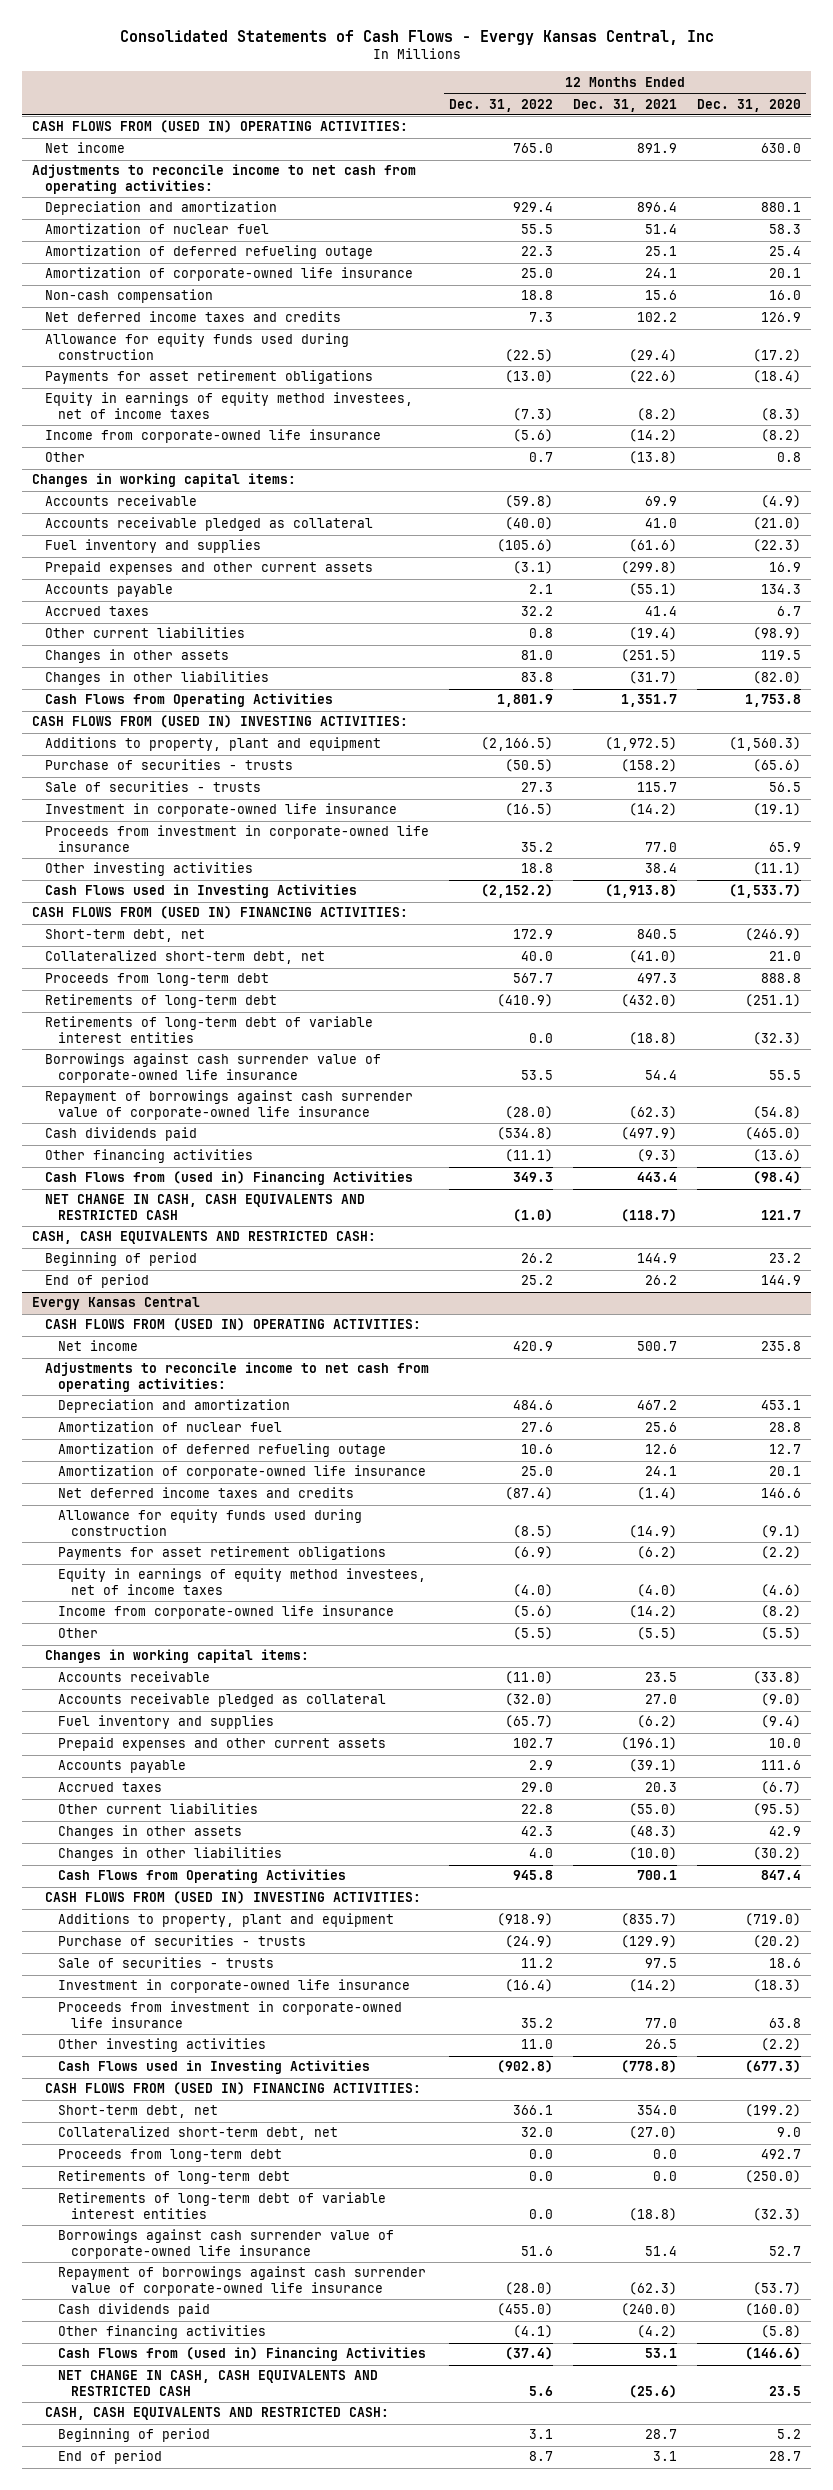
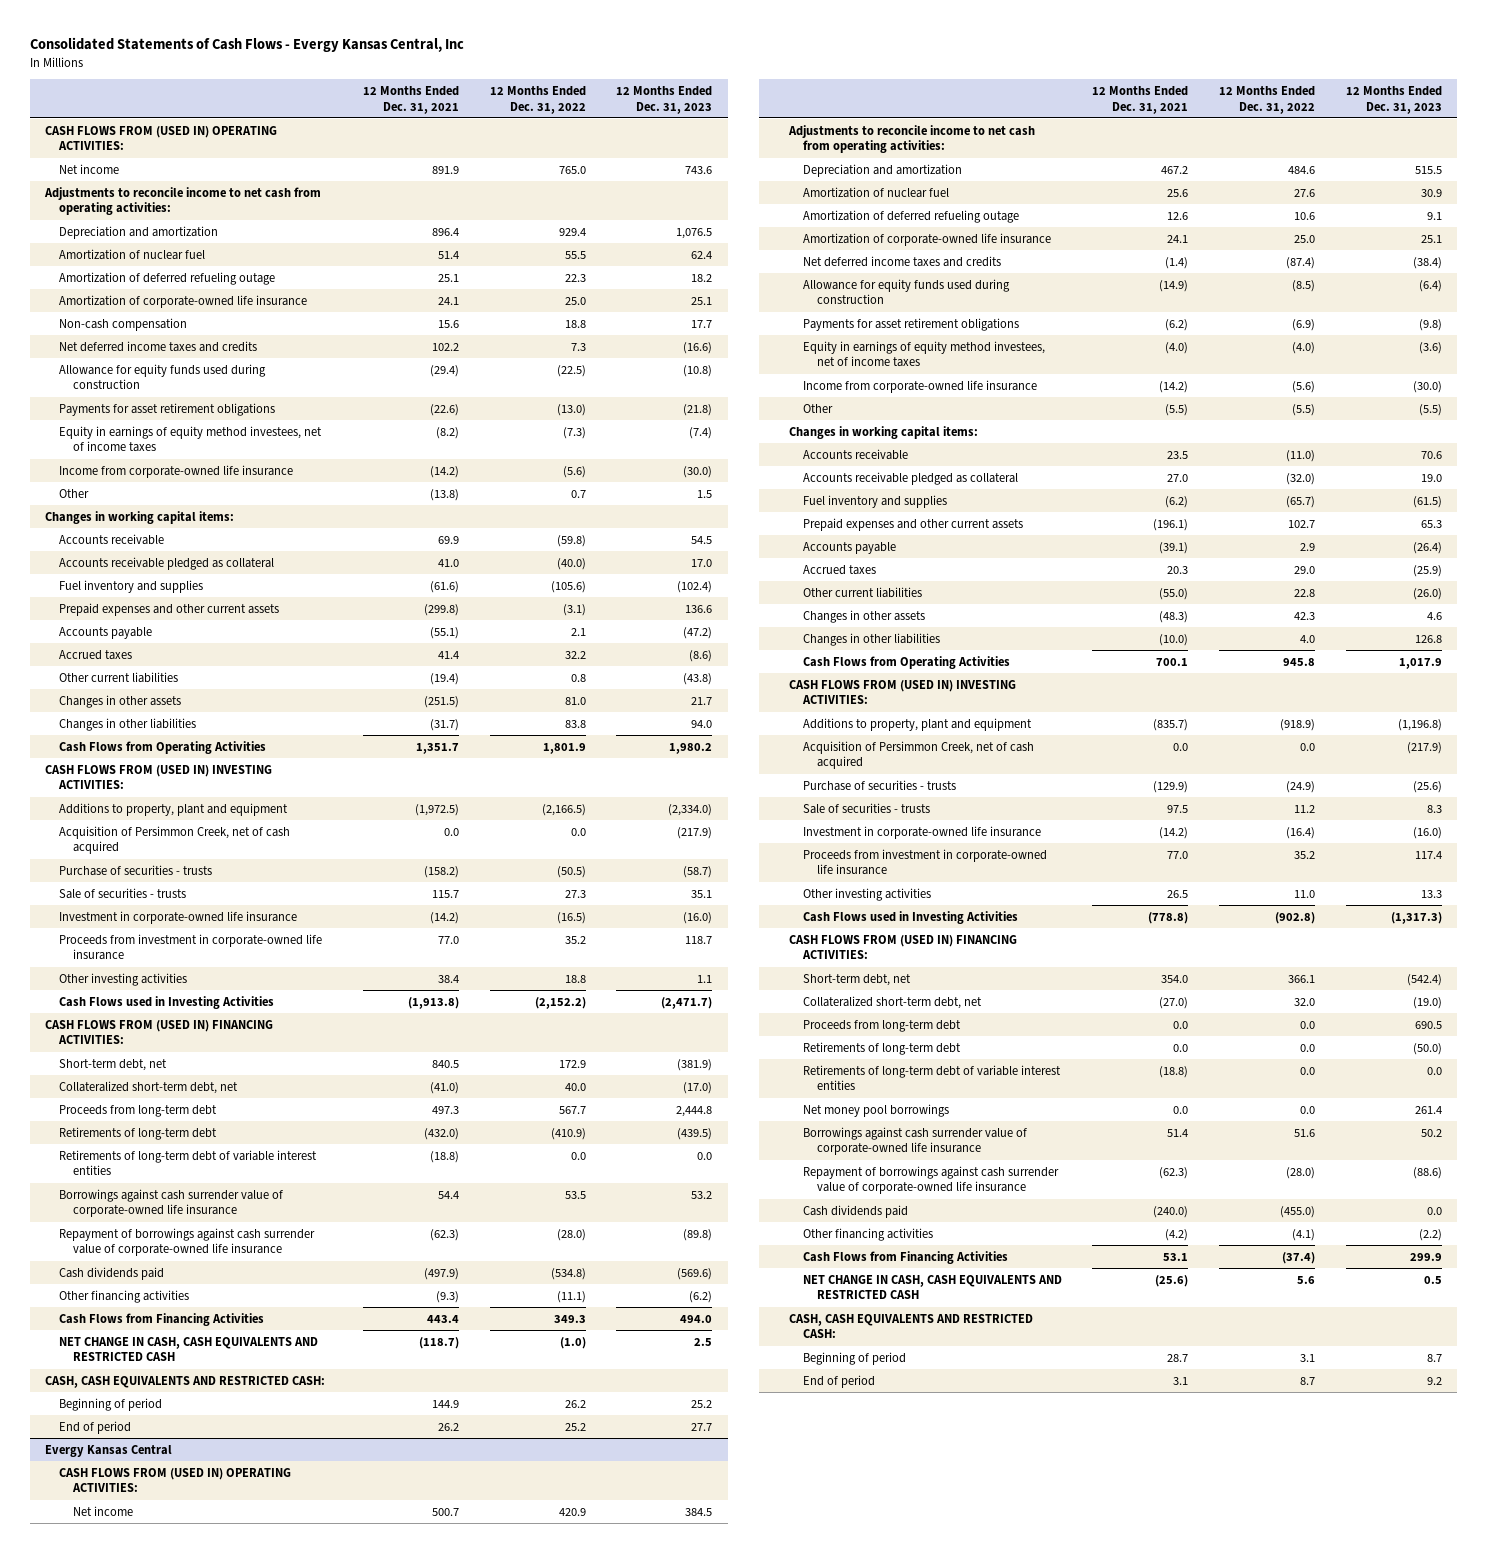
- | 12 Months Ended Dec. 31, 2022 | 12 Months Ended Dec. 31, 2021 | 12 Months Ended Dec. 31, 2020
+ | 12 Months Ended Dec. 31, 2021 | 12 Months Ended Dec. 31, 2022 | 12 Months Ended Dec. 31, 2023
+ Acquisition of Persimmon Creek, net of cash acquired | 0.0 | 0.0 | (217.9)
- Cash Flows from (used in) Financing Activities | 349.3 | 443.4 | (98.4)
+ Cash Flows from Financing Activities | 443.4 | 349.3 | 494.0
@ Evergy Kansas Central
+ Acquisition of Persimmon Creek, net of cash acquired | 0.0 | 0.0 | (217.9)
+ Net money pool borrowings | 0.0 | 0.0 | 261.4
- Cash Flows from (used in) Financing Activities | (37.4) | 53.1 | (146.6)
+ Cash Flows from Financing Activities | 53.1 | (37.4) | 299.9

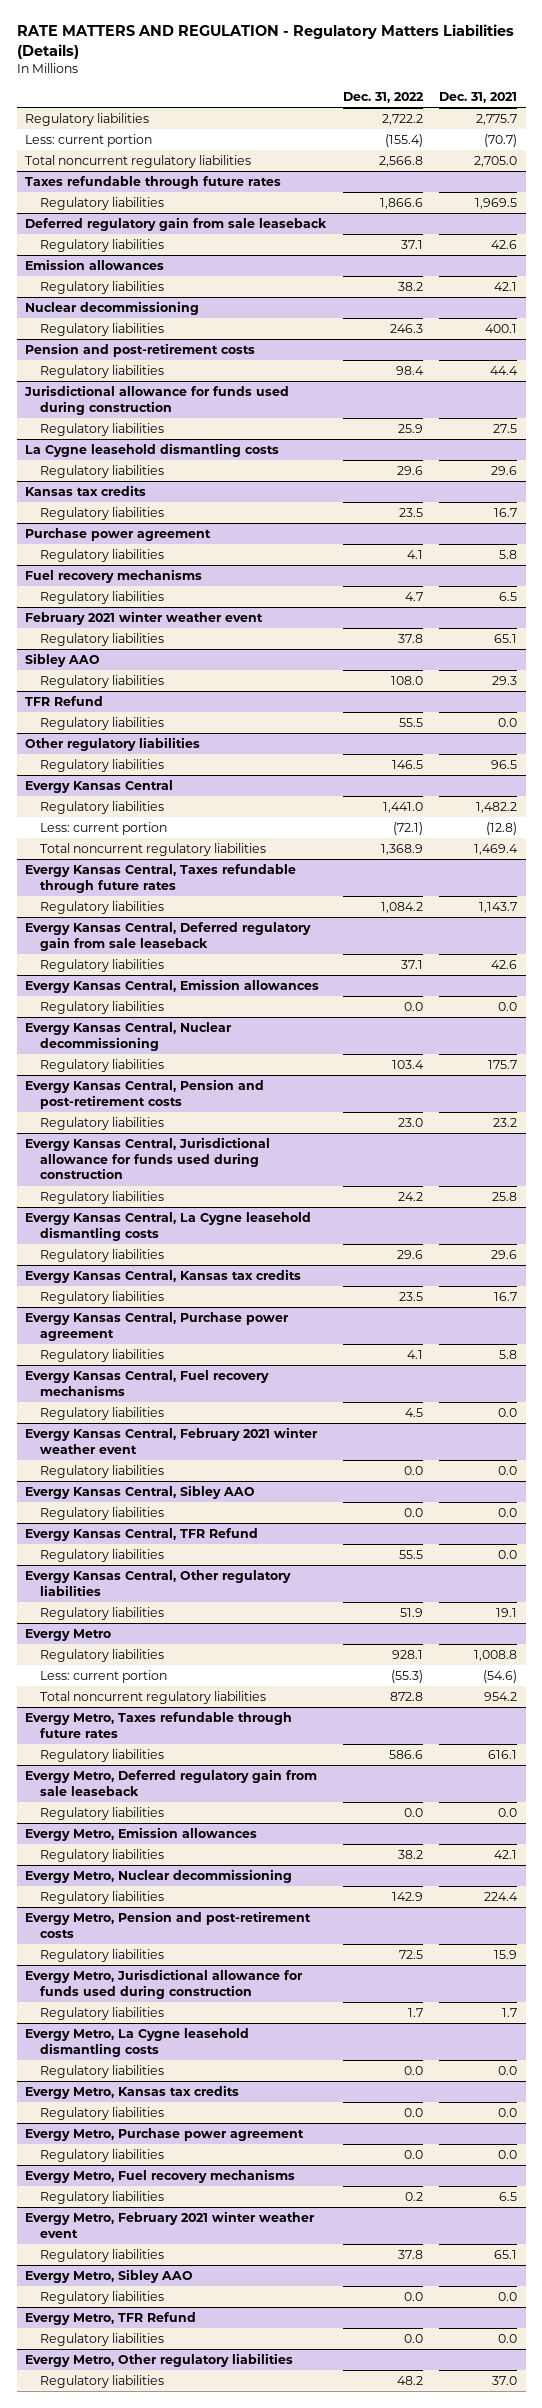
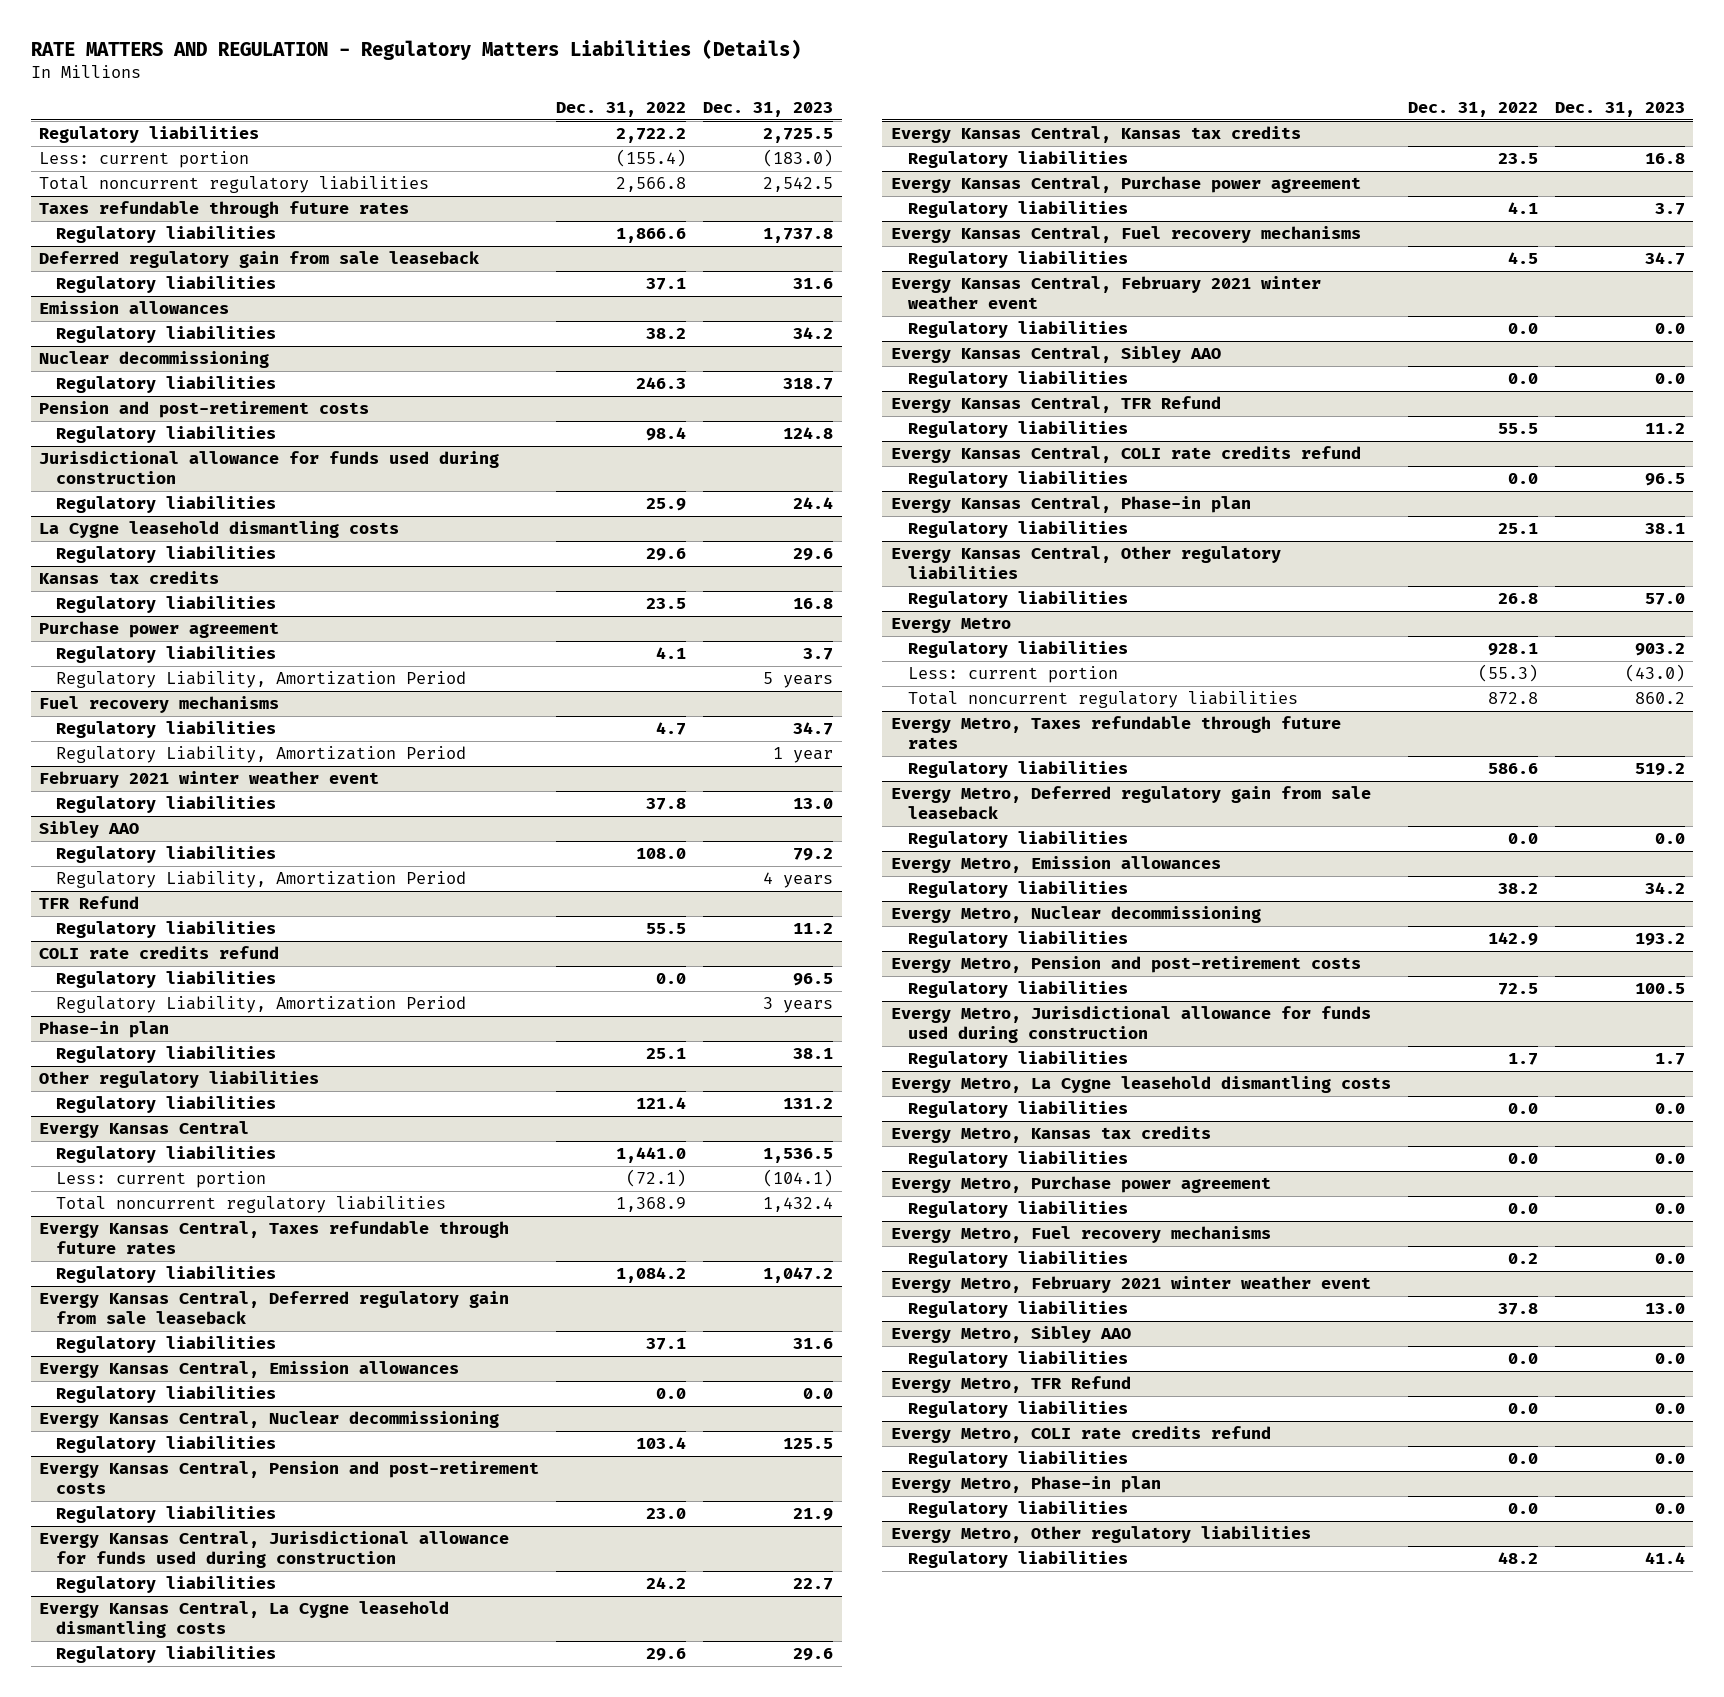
- | Dec. 31, 2022 | Dec. 31, 2021
+ | Dec. 31, 2022 | Dec. 31, 2023
@ Purchase power agreement
+ Regulatory Liability, Amortization Period | | 5 years
@ Fuel recovery mechanisms
+ Regulatory Liability, Amortization Period | | 1 year
@ Sibley AAO
+ Regulatory Liability, Amortization Period | | 4 years
+ COLI rate credits refund
+ Regulatory liabilities | 0.0 | 96.5
+ Regulatory Liability, Amortization Period | | 3 years
+ Phase-in plan
+ Regulatory liabilities | 25.1 | 38.1
@ Other regulatory liabilities
- Regulatory liabilities | 146.5 | 96.5
+ Regulatory liabilities | 121.4 | 131.2
+ Evergy Kansas Central, COLI rate credits refund
+ Regulatory liabilities | 0.0 | 96.5
+ Evergy Kansas Central, Phase-in plan
+ Regulatory liabilities | 25.1 | 38.1
@ Evergy Kansas Central, Other regulatory liabilities
- Regulatory liabilities | 51.9 | 19.1
+ Regulatory liabilities | 26.8 | 57.0
+ Evergy Metro, COLI rate credits refund
+ Regulatory liabilities | 0.0 | 0.0
+ Evergy Metro, Phase-in plan
+ Regulatory liabilities | 0.0 | 0.0

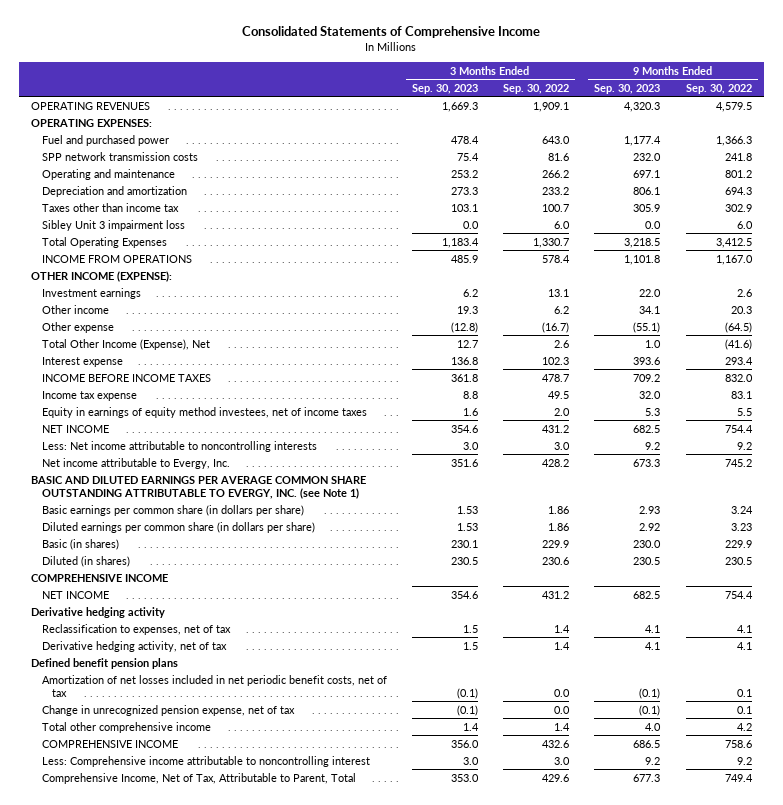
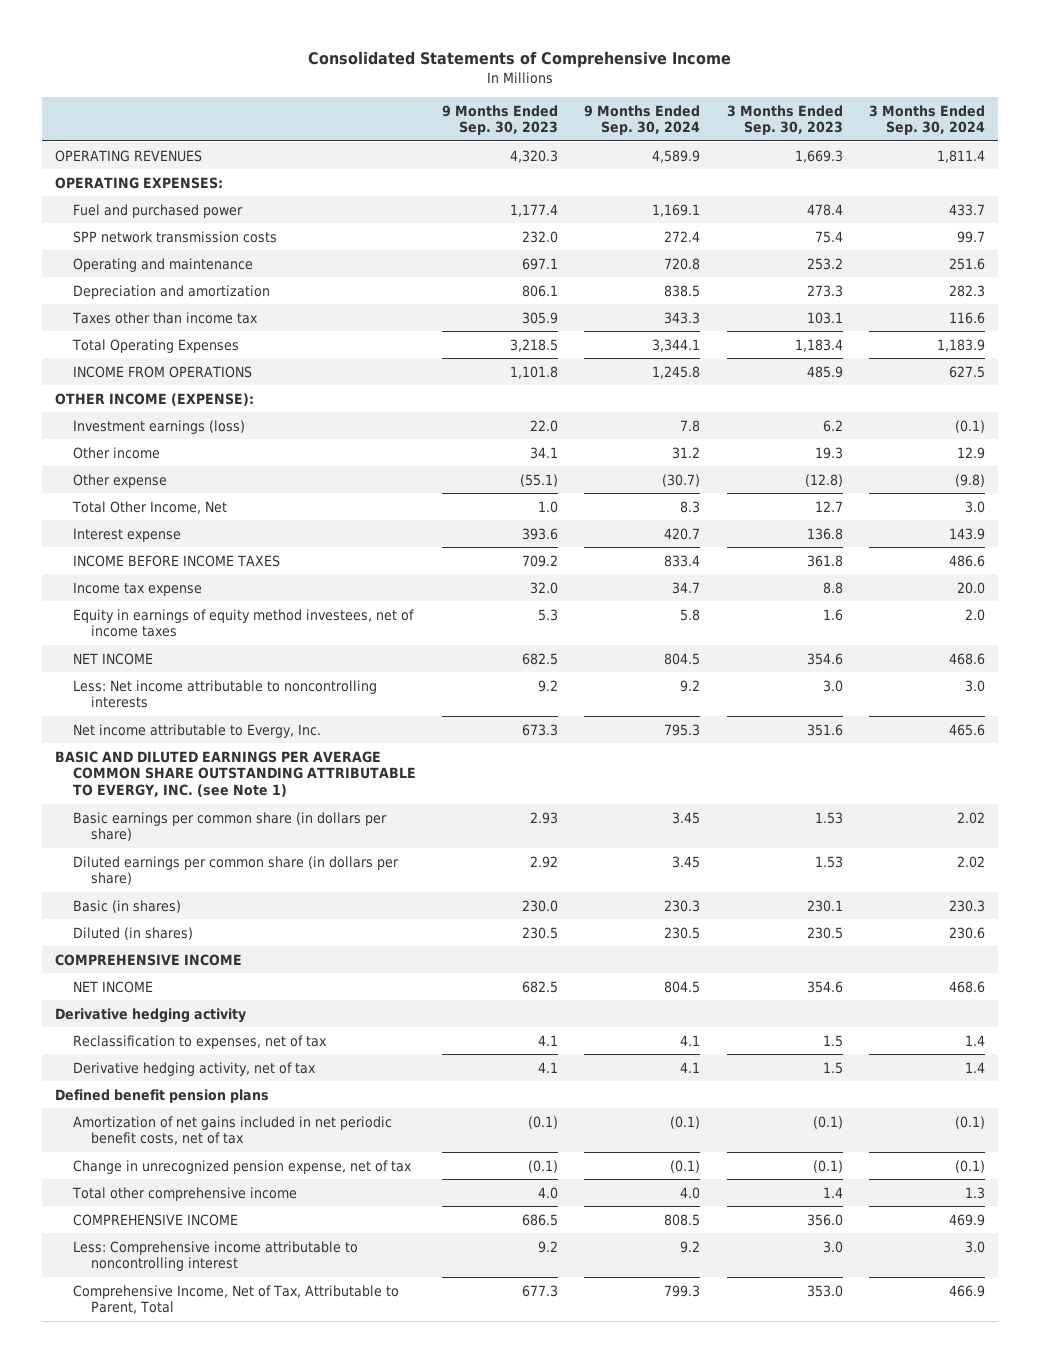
- | 3 Months Ended Sep. 30, 2023 | 3 Months Ended Sep. 30, 2022 | 9 Months Ended Sep. 30, 2023 | 9 Months Ended Sep. 30, 2022
+ | 9 Months Ended Sep. 30, 2023 | 9 Months Ended Sep. 30, 2024 | 3 Months Ended Sep. 30, 2023 | 3 Months Ended Sep. 30, 2024
- Sibley Unit 3 impairment loss | 0.0 | 6.0 | 0.0 | 6.0
- Investment earnings | 6.2 | 13.1 | 22.0 | 2.6
+ Investment earnings (loss) | 22.0 | 7.8 | 6.2 | (0.1)
- Total Other Income (Expense), Net | 12.7 | 2.6 | 1.0 | (41.6)
+ Total Other Income, Net | 1.0 | 8.3 | 12.7 | 3.0
- Amortization of net losses included in net periodic benefit costs, net of tax | (0.1) | 0.0 | (0.1) | 0.1
+ Amortization of net gains included in net periodic benefit costs, net of tax | (0.1) | (0.1) | (0.1) | (0.1)

